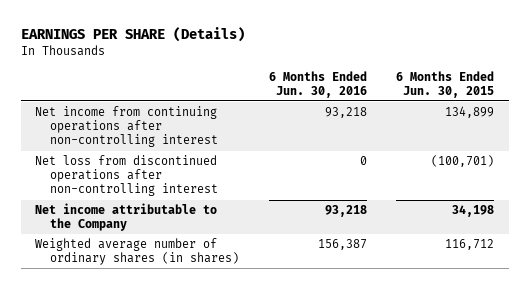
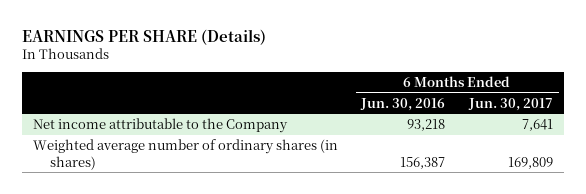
- | 6 Months Ended Jun. 30, 2016 | 6 Months Ended Jun. 30, 2015
+ | 6 Months Ended Jun. 30, 2016 | 6 Months Ended Jun. 30, 2017
- Net income from continuing operations after non-controlling interest | 93,218 | 134,899
- Net loss from discontinued operations after non-controlling interest | 0 | (100,701)

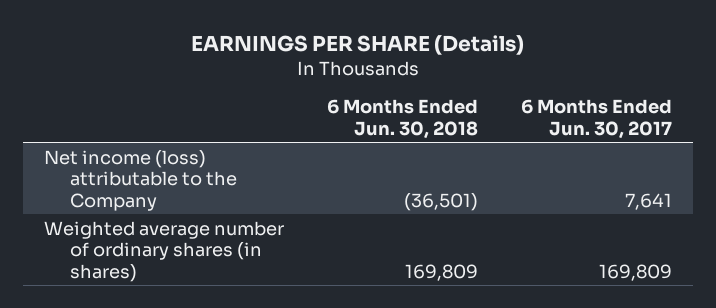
- | 6 Months Ended Jun. 30, 2016 | 6 Months Ended Jun. 30, 2017
+ | 6 Months Ended Jun. 30, 2018 | 6 Months Ended Jun. 30, 2017
- Net income attributable to the Company | 93,218 | 7,641
+ Net income (loss) attributable to the Company | (36,501) | 7,641

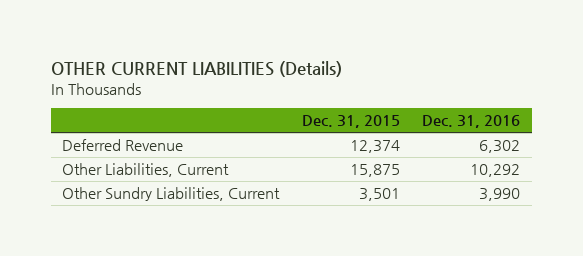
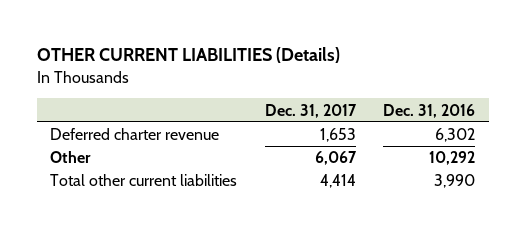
- | Dec. 31, 2015 | Dec. 31, 2016
+ | Dec. 31, 2017 | Dec. 31, 2016
- Deferred Revenue | 12,374 | 6,302
- Other Liabilities, Current | 15,875 | 10,292
- Other Sundry Liabilities, Current | 3,501 | 3,990
+ Deferred charter revenue | 1,653 | 6,302
+ Other | 6,067 | 10,292
+ Total other current liabilities | 4,414 | 3,990

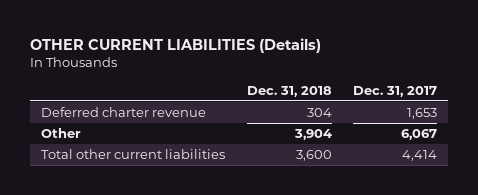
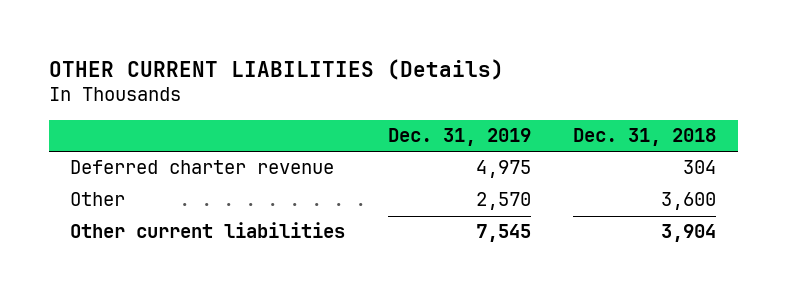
- | Dec. 31, 2018 | Dec. 31, 2017
+ | Dec. 31, 2019 | Dec. 31, 2018
- Other | 3,904 | 6,067
- Total other current liabilities | 3,600 | 4,414
+ Other | 2,570 | 3,600
+ Other current liabilities | 7,545 | 3,904

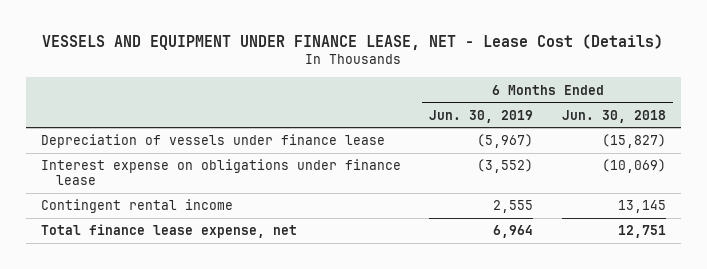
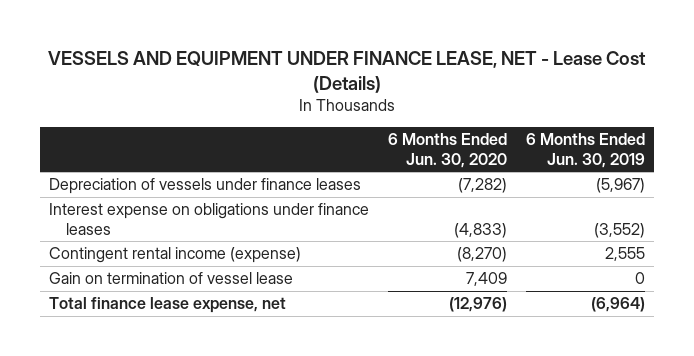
- | 6 Months Ended Jun. 30, 2019 | 6 Months Ended Jun. 30, 2018
+ | 6 Months Ended Jun. 30, 2020 | 6 Months Ended Jun. 30, 2019
- Depreciation of vessels under finance lease | (5,967) | (15,827)
- Interest expense on obligations under finance lease | (3,552) | (10,069)
- Contingent rental income | 2,555 | 13,145
- Total finance lease expense, net | 6,964 | 12,751
+ Depreciation of vessels under finance leases | (7,282) | (5,967)
+ Interest expense on obligations under finance leases | (4,833) | (3,552)
+ Contingent rental income (expense) | (8,270) | 2,555
+ Gain on termination of vessel lease | 7,409 | 0
+ Total finance lease expense, net | (12,976) | (6,964)

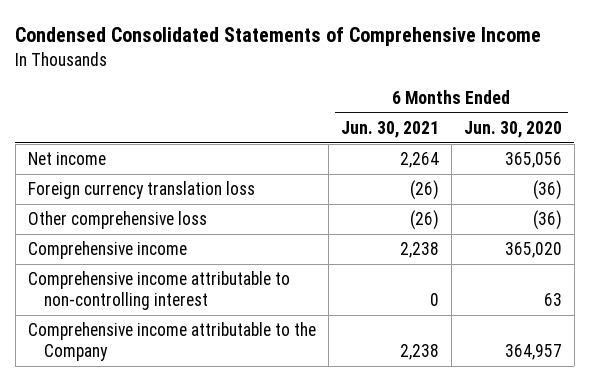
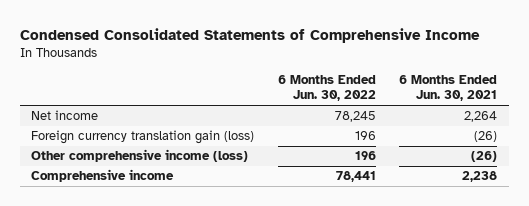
- | 6 Months Ended Jun. 30, 2021 | 6 Months Ended Jun. 30, 2020
+ | 6 Months Ended Jun. 30, 2022 | 6 Months Ended Jun. 30, 2021
- Foreign currency translation loss | (26) | (36)
- Other comprehensive loss | (26) | (36)
+ Foreign currency translation gain (loss) | 196 | (26)
+ Other comprehensive income (loss) | 196 | (26)
- Comprehensive income attributable to non-controlling interest | 0 | 63
- Comprehensive income attributable to the Company | 2,238 | 364,957

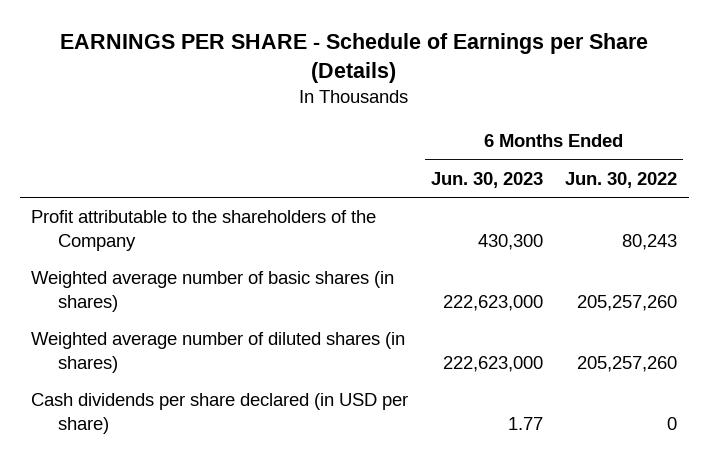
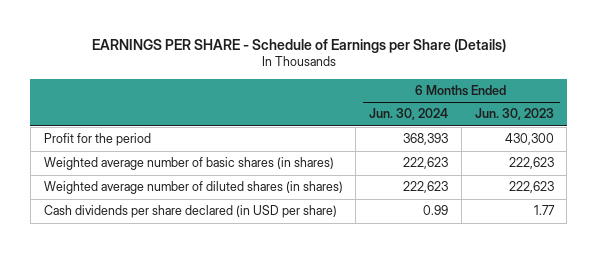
- | 6 Months Ended Jun. 30, 2023 | 6 Months Ended Jun. 30, 2022
+ | 6 Months Ended Jun. 30, 2024 | 6 Months Ended Jun. 30, 2023
- Profit attributable to the shareholders of the Company | 430,300 | 80,243
- Weighted average number of basic shares (in shares) | 222,623,000 | 205,257,260
- Weighted average number of diluted shares (in shares) | 222,623,000 | 205,257,260
+ Profit for the period | 368,393 | 430,300
+ Weighted average number of basic shares (in shares) | 222,623 | 222,623
+ Weighted average number of diluted shares (in shares) | 222,623 | 222,623

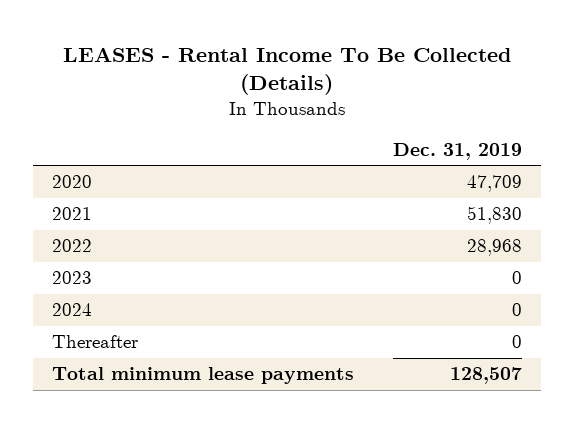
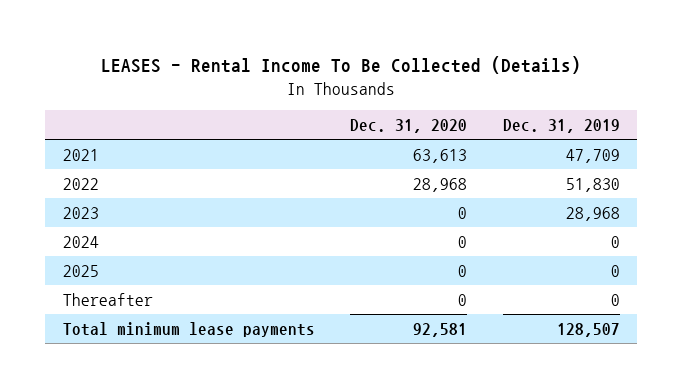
- | Dec. 31, 2019
+ | Dec. 31, 2020 | Dec. 31, 2019
- 2020 | 47,709
- 2021 | 51,830
- 2022 | 28,968
- 2023 | 0
+ 2021 | 63,613 | 47,709
+ 2022 | 28,968 | 51,830
+ 2023 | 0 | 28,968
+ 2025 | 0 | 0

